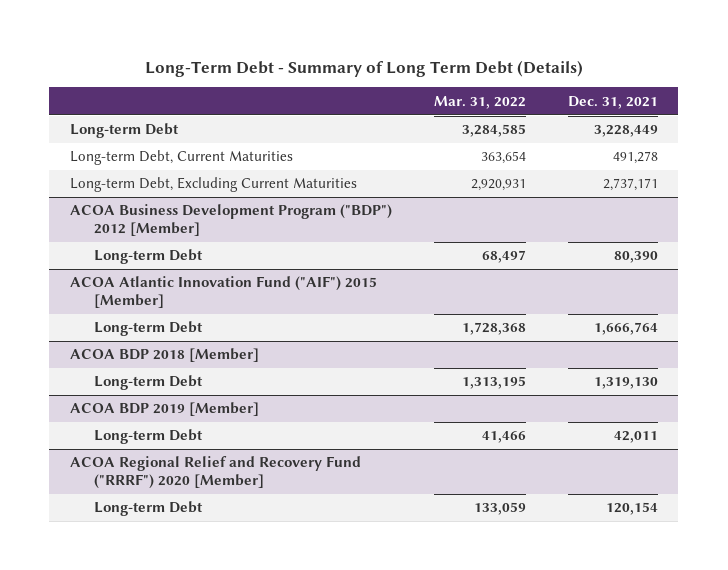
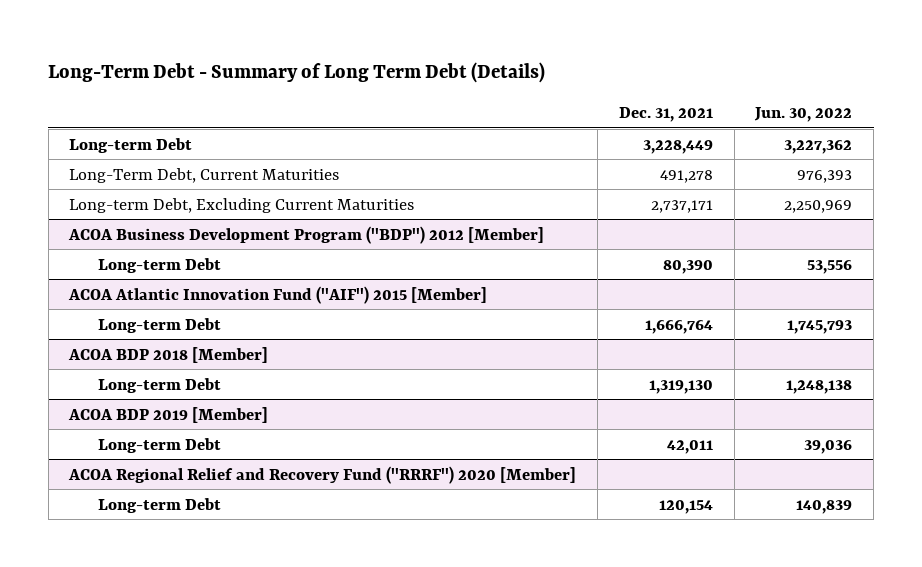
- | Mar. 31, 2022 | Dec. 31, 2021
+ | Dec. 31, 2021 | Jun. 30, 2022
- Long-term Debt, Current Maturities | 363,654 | 491,278
+ Long-Term Debt, Current Maturities | 491,278 | 976,393

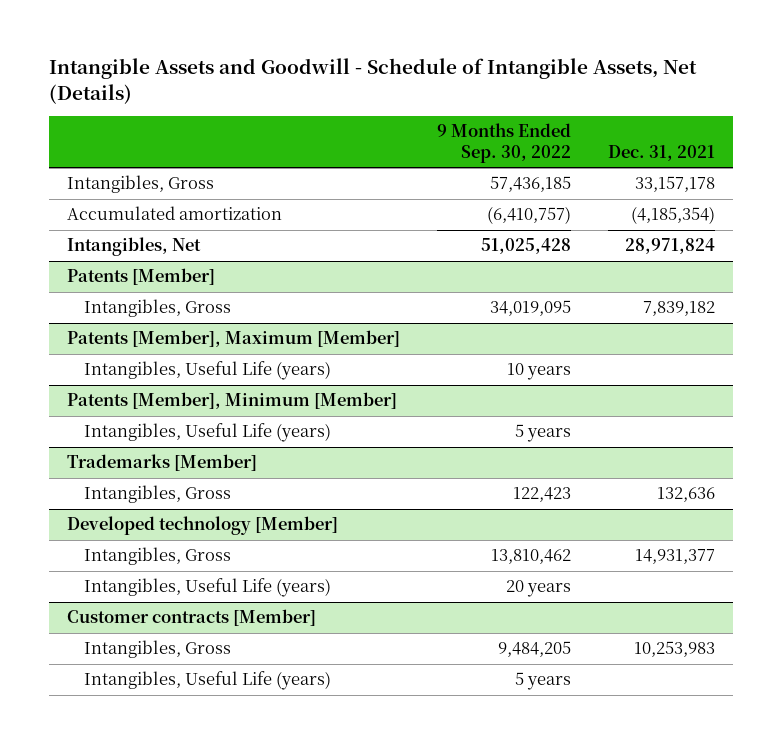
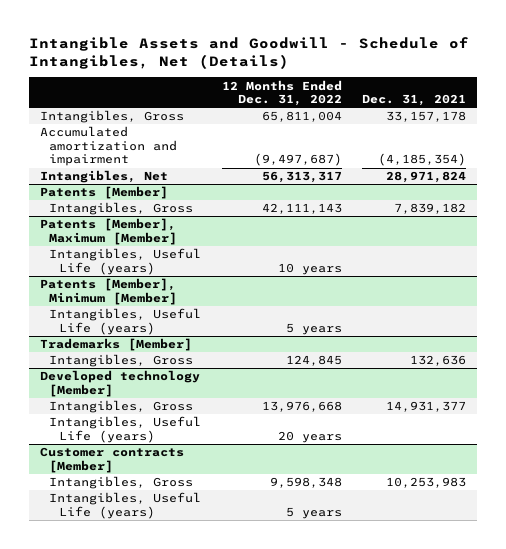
- Intangible Assets and Goodwill - Schedule of Intangible Assets, Net (Details)
+ Intangible Assets and Goodwill - Schedule of Intangibles, Net (Details)
- | 9 Months Ended Sep. 30, 2022 | Dec. 31, 2021
+ | 12 Months Ended Dec. 31, 2022 | Dec. 31, 2021
- Accumulated amortization | (6,410,757) | (4,185,354)
+ Accumulated amortization and impairment | (9,497,687) | (4,185,354)

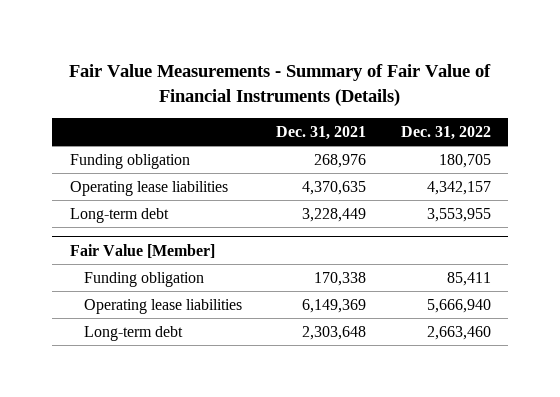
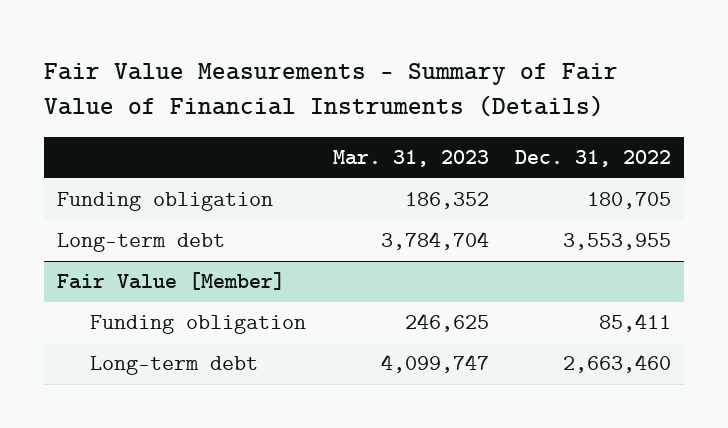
- | Dec. 31, 2021 | Dec. 31, 2022
+ | Mar. 31, 2023 | Dec. 31, 2022
- Operating lease liabilities | 4,370,635 | 4,342,157
@ Fair Value [Member]
- Operating lease liabilities | 6,149,369 | 5,666,940

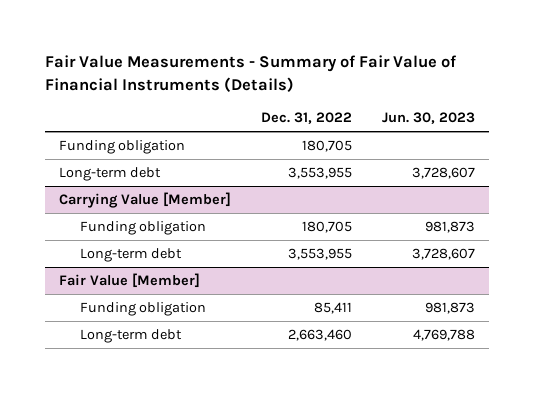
- | Mar. 31, 2023 | Dec. 31, 2022
+ | Dec. 31, 2022 | Jun. 30, 2023
+ Carrying Value [Member]
+ Funding obligation | 180,705 | 981,873
+ Long-term debt | 3,553,955 | 3,728,607

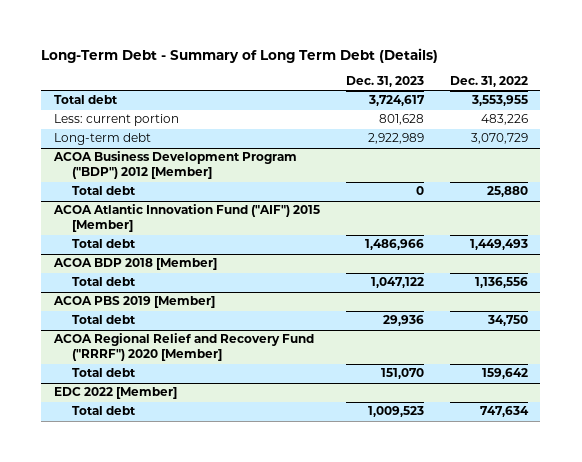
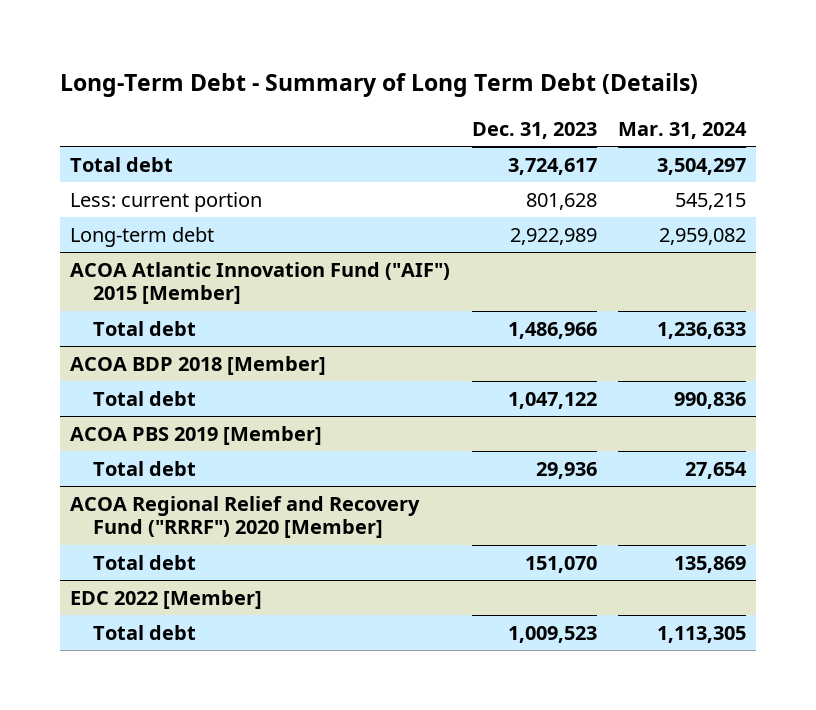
- | Dec. 31, 2023 | Dec. 31, 2022
+ | Dec. 31, 2023 | Mar. 31, 2024
- ACOA Business Development Program ("BDP") 2012 [Member]
- Total debt | 0 | 25,880

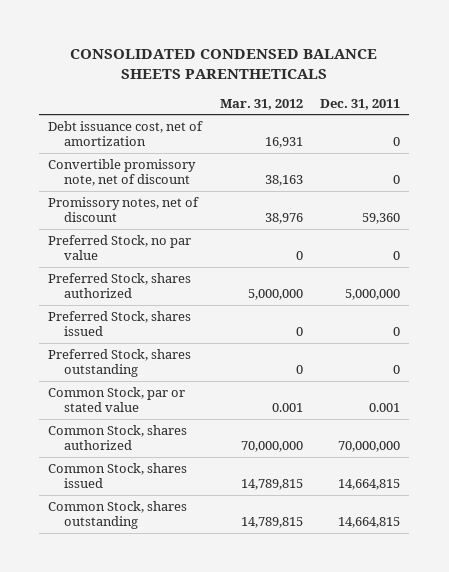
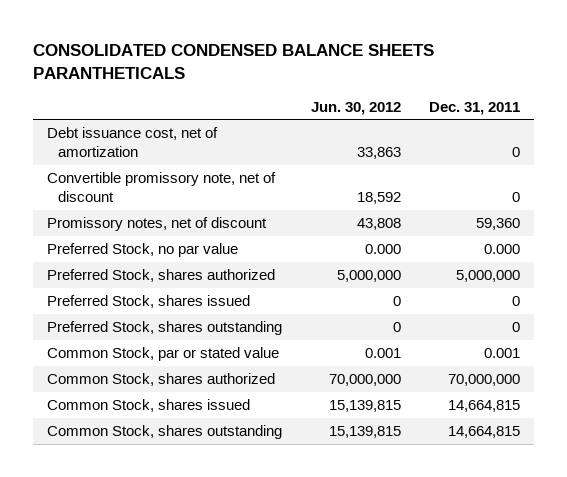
- CONSOLIDATED CONDENSED BALANCE SHEETS PARENTHETICALS
+ CONSOLIDATED CONDENSED BALANCE SHEETS PARANTHETICALS
- | Mar. 31, 2012 | Dec. 31, 2011
+ | Jun. 30, 2012 | Dec. 31, 2011
- Preferred Stock, no par value | 0 | 0
+ Preferred Stock, no par value | 0.000 | 0.000

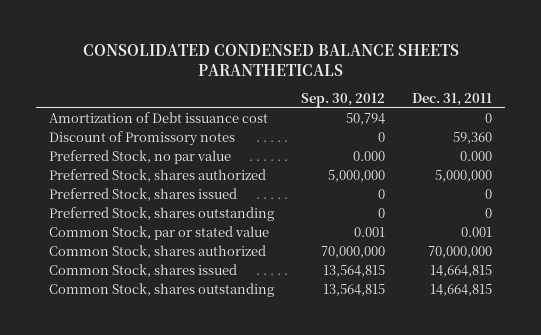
- | Jun. 30, 2012 | Dec. 31, 2011
+ | Sep. 30, 2012 | Dec. 31, 2011
- Debt issuance cost, net of amortization | 33,863 | 0
- Convertible promissory note, net of discount | 18,592 | 0
- Promissory notes, net of discount | 43,808 | 59,360
+ Amortization of Debt issuance cost | 50,794 | 0
+ Discount of Promissory notes | 0 | 59,360

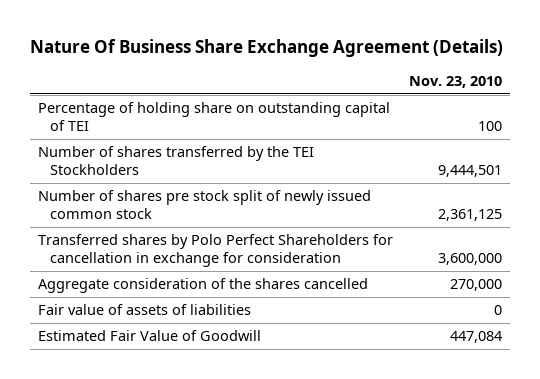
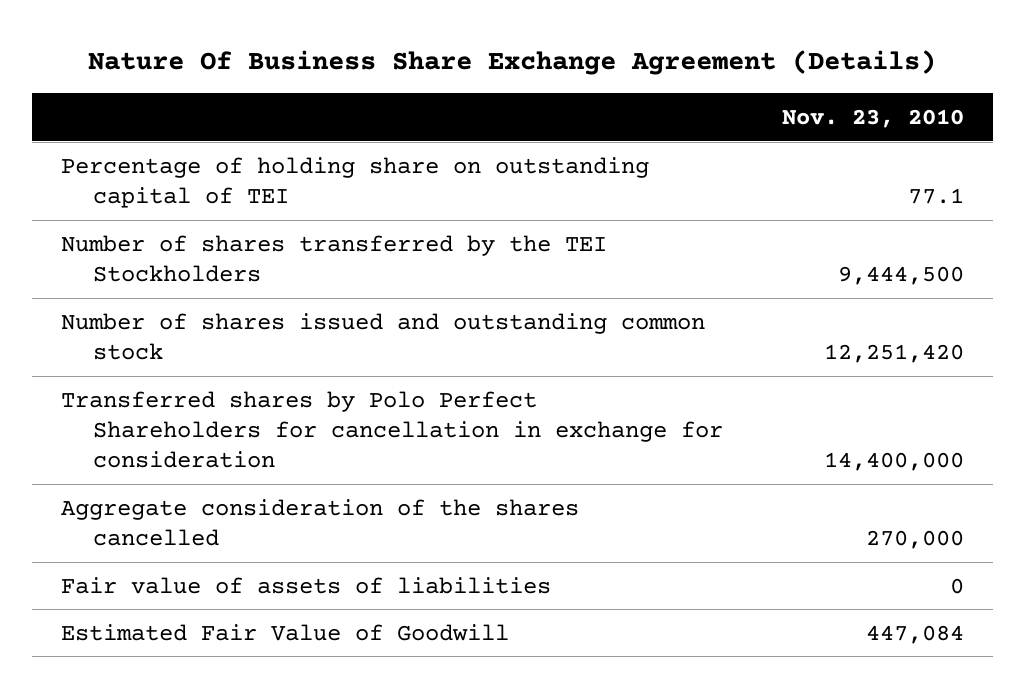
- Percentage of holding share on outstanding capital of TEI | 100
- Number of shares transferred by the TEI Stockholders | 9,444,501
- Number of shares pre stock split of newly issued common stock | 2,361,125
- Transferred shares by Polo Perfect Shareholders for cancellation in exchange for consideration | 3,600,000
+ Percentage of holding share on outstanding capital of TEI | 77.1
+ Number of shares transferred by the TEI Stockholders | 9,444,500
+ Number of shares issued and outstanding common stock | 12,251,420
+ Transferred shares by Polo Perfect Shareholders for cancellation in exchange for consideration | 14,400,000

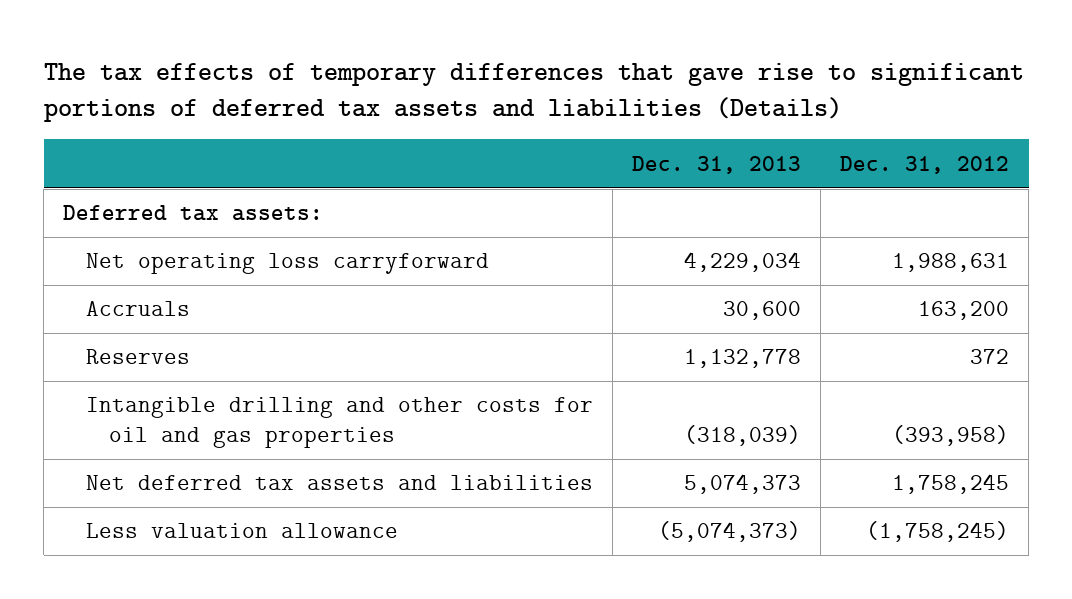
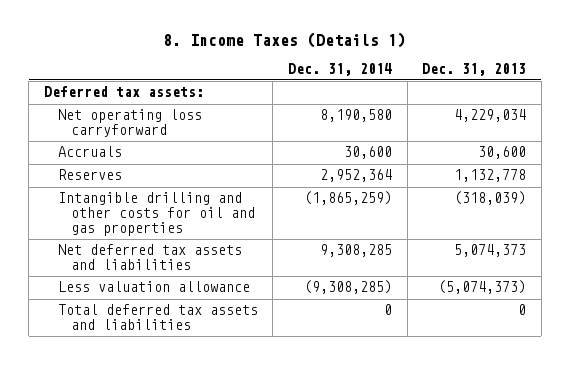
- The tax effects of temporary differences that gave rise to significant portions of deferred tax assets and liabilities (Details)
+ 8. Income Taxes (Details 1)
- | Dec. 31, 2013 | Dec. 31, 2012
+ | Dec. 31, 2014 | Dec. 31, 2013
+ Total deferred tax assets and liabilities | 0 | 0

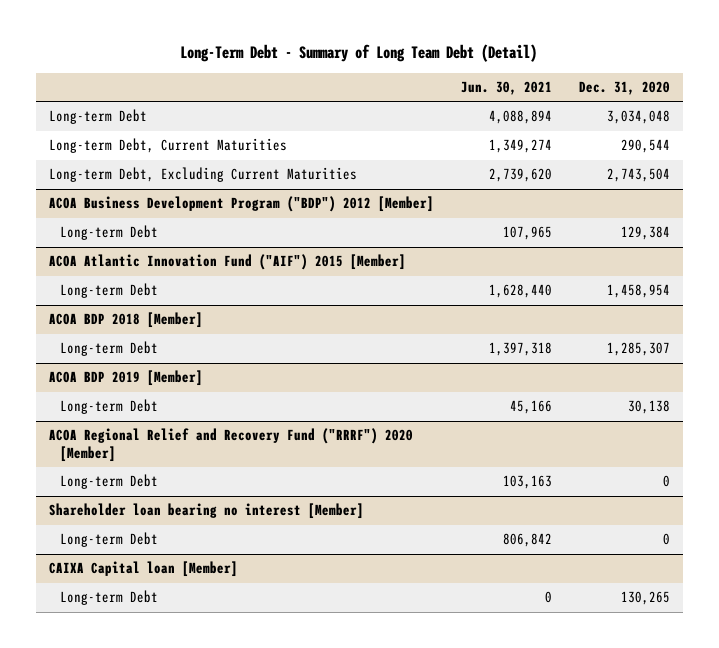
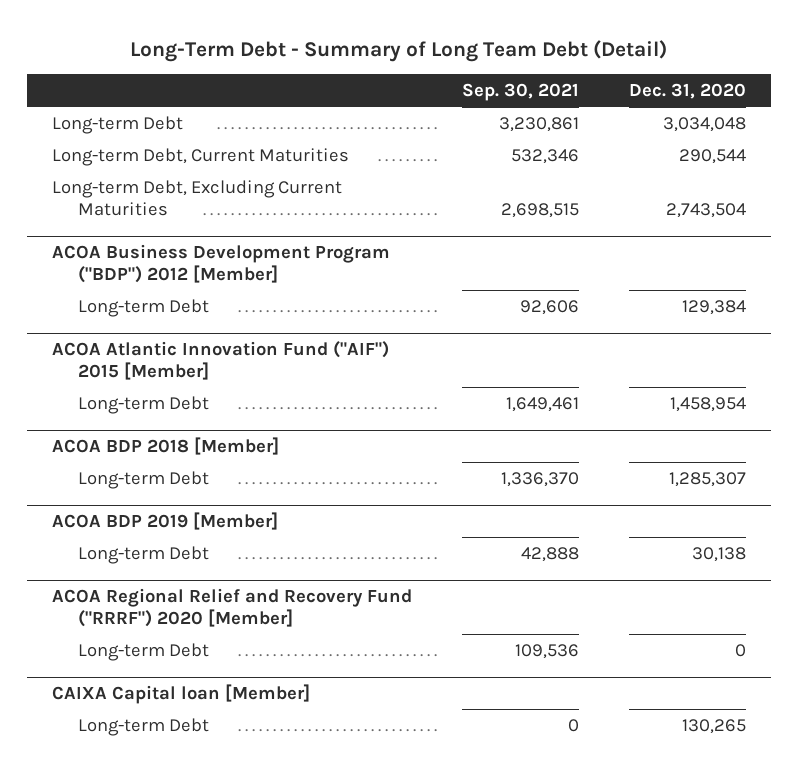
- | Jun. 30, 2021 | Dec. 31, 2020
+ | Sep. 30, 2021 | Dec. 31, 2020
- Shareholder loan bearing no interest [Member]
- Long-term Debt | 806,842 | 0

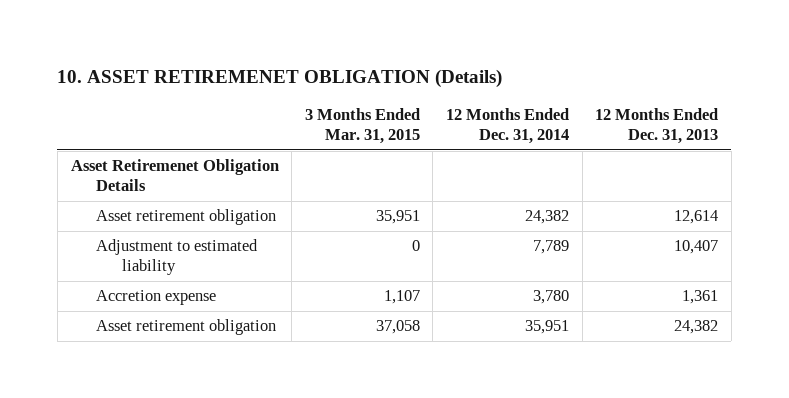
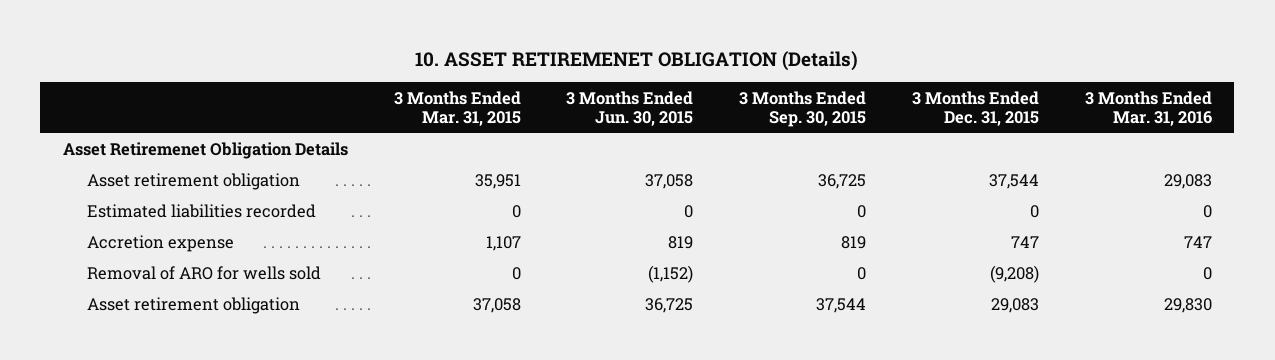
- | 3 Months Ended Mar. 31, 2015 | 12 Months Ended Dec. 31, 2014 | 12 Months Ended Dec. 31, 2013
+ | 3 Months Ended Mar. 31, 2015 | 3 Months Ended Jun. 30, 2015 | 3 Months Ended Sep. 30, 2015 | 3 Months Ended Dec. 31, 2015 | 3 Months Ended Mar. 31, 2016
- Adjustment to estimated liability | 0 | 7,789 | 10,407
+ Estimated liabilities recorded | 0 | 0 | 0 | 0 | 0
+ Removal of ARO for wells sold | 0 | (1,152) | 0 | (9,208) | 0

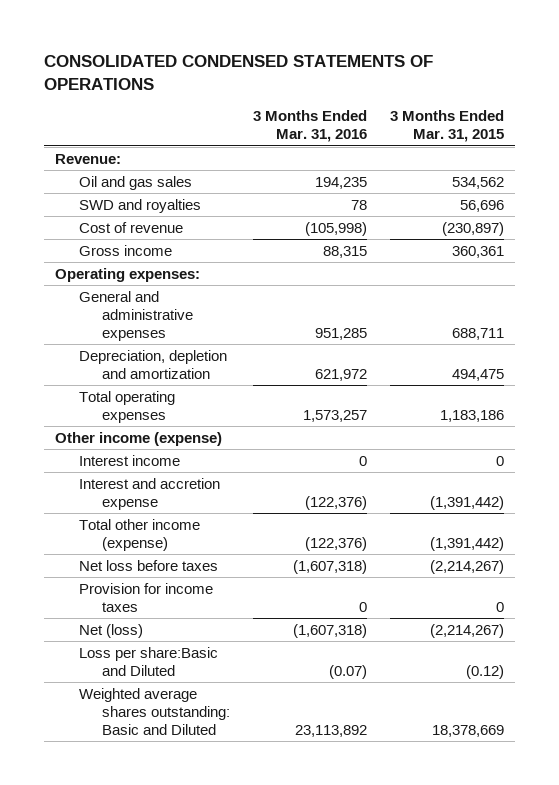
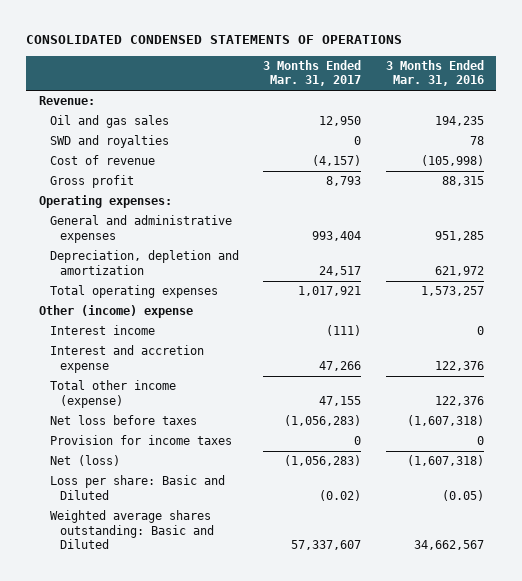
- | 3 Months Ended Mar. 31, 2016 | 3 Months Ended Mar. 31, 2015
+ | 3 Months Ended Mar. 31, 2017 | 3 Months Ended Mar. 31, 2016
- Gross income | 88,315 | 360,361
+ Gross profit | 8,793 | 88,315
- Other income (expense)
+ Other (income) expense
- Interest and accretion expense | (122,376) | (1,391,442)
- Total other income (expense) | (122,376) | (1,391,442)
+ Interest and accretion expense | 47,266 | 122,376
+ Total other income (expense) | 47,155 | 122,376
- Loss per share:Basic and Diluted | (0.07) | (0.12)
- Weighted average shares outstanding: Basic and Diluted | 23,113,892 | 18,378,669
+ Loss per share: Basic and Diluted | (0.02) | (0.05)
+ Weighted average shares outstanding: Basic and Diluted | 57,337,607 | 34,662,567

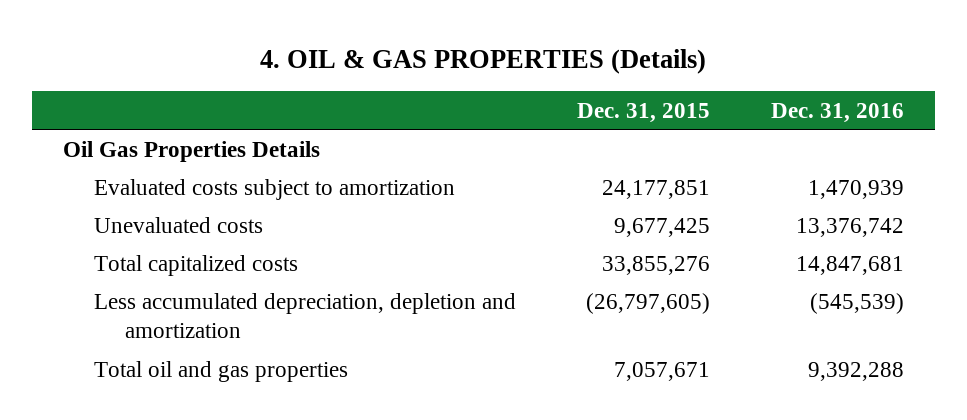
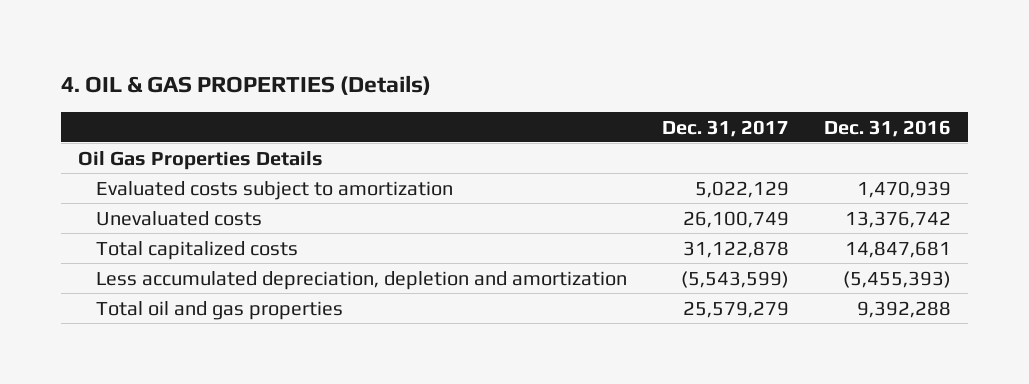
- | Dec. 31, 2015 | Dec. 31, 2016
+ | Dec. 31, 2017 | Dec. 31, 2016
- Less accumulated depreciation, depletion and amortization | (26,797,605) | (545,539)
+ Less accumulated depreciation, depletion and amortization | (5,543,599) | (5,455,393)

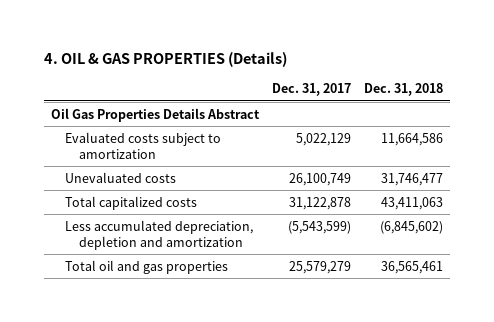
- | Dec. 31, 2017 | Dec. 31, 2016
+ | Dec. 31, 2017 | Dec. 31, 2018
- Oil Gas Properties Details
+ Oil Gas Properties Details Abstract

